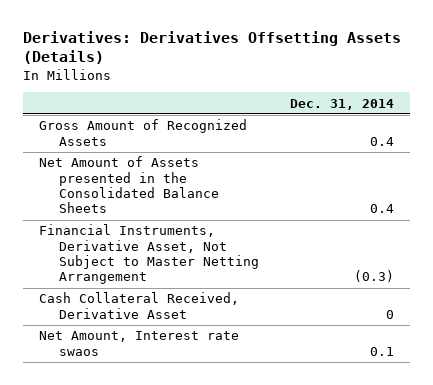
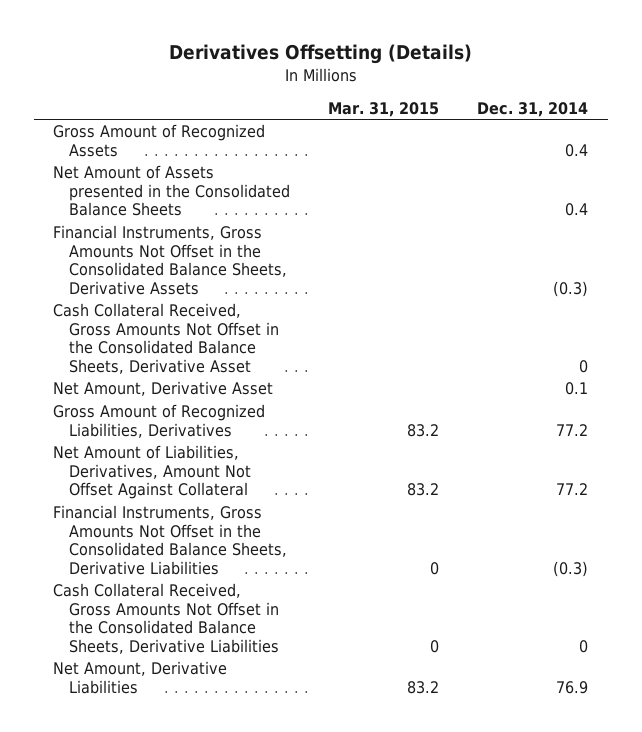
- Derivatives: Derivatives Offsetting Assets (Details)
+ Derivatives Offsetting (Details)
- | Dec. 31, 2014
+ | Mar. 31, 2015 | Dec. 31, 2014
- Financial Instruments, Derivative Asset, Not Subject to Master Netting Arrangement | (0.3)
- Cash Collateral Received, Derivative Asset | 0
- Net Amount, Interest rate swaos | 0.1
+ Financial Instruments, Gross Amounts Not Offset in the Consolidated Balance Sheets, Derivative Assets | | (0.3)
+ Cash Collateral Received, Gross Amounts Not Offset in the Consolidated Balance Sheets, Derivative Asset | | 0
+ Net Amount, Derivative Asset | | 0.1
+ Gross Amount of Recognized Liabilities, Derivatives | 83.2 | 77.2
+ Net Amount of Liabilities, Derivatives, Amount Not Offset Against Collateral | 83.2 | 77.2
+ Financial Instruments, Gross Amounts Not Offset in the Consolidated Balance Sheets, Derivative Liabilities | 0 | (0.3)
+ Cash Collateral Received, Gross Amounts Not Offset in the Consolidated Balance Sheets, Derivative Liabilities | 0 | 0
+ Net Amount, Derivative Liabilities | 83.2 | 76.9

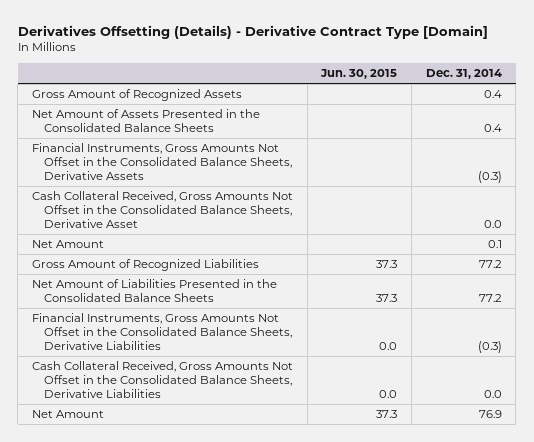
- Derivatives Offsetting (Details)
+ Derivatives Offsetting (Details) - Derivative Contract Type [Domain]
- | Mar. 31, 2015 | Dec. 31, 2014
+ | Jun. 30, 2015 | Dec. 31, 2014
- Net Amount of Assets presented in the Consolidated Balance Sheets | | 0.4
+ Net Amount of Assets Presented in the Consolidated Balance Sheets | | 0.4
- Cash Collateral Received, Gross Amounts Not Offset in the Consolidated Balance Sheets, Derivative Asset | | 0
- Net Amount, Derivative Asset | | 0.1
- Gross Amount of Recognized Liabilities, Derivatives | 83.2 | 77.2
- Net Amount of Liabilities, Derivatives, Amount Not Offset Against Collateral | 83.2 | 77.2
+ Cash Collateral Received, Gross Amounts Not Offset in the Consolidated Balance Sheets, Derivative Asset | | 0.0
+ Net Amount | | 0.1
+ Gross Amount of Recognized Liabilities | 37.3 | 77.2
+ Net Amount of Liabilities Presented in the Consolidated Balance Sheets | 37.3 | 77.2
- Cash Collateral Received, Gross Amounts Not Offset in the Consolidated Balance Sheets, Derivative Liabilities | 0 | 0
- Net Amount, Derivative Liabilities | 83.2 | 76.9
+ Cash Collateral Received, Gross Amounts Not Offset in the Consolidated Balance Sheets, Derivative Liabilities | 0.0 | 0.0
+ Net Amount | 37.3 | 76.9

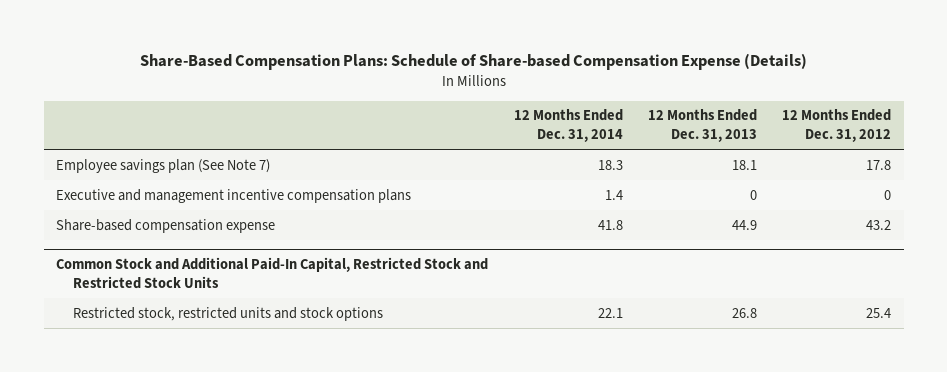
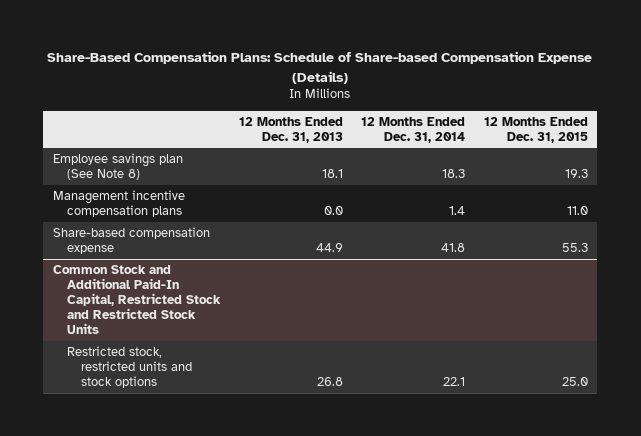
- | 12 Months Ended Dec. 31, 2014 | 12 Months Ended Dec. 31, 2013 | 12 Months Ended Dec. 31, 2012
+ | 12 Months Ended Dec. 31, 2013 | 12 Months Ended Dec. 31, 2014 | 12 Months Ended Dec. 31, 2015
- Employee savings plan (See Note 7) | 18.3 | 18.1 | 17.8
- Executive and management incentive compensation plans | 1.4 | 0 | 0
+ Employee savings plan (See Note 8) | 18.1 | 18.3 | 19.3
+ Management incentive compensation plans | 0.0 | 1.4 | 11.0

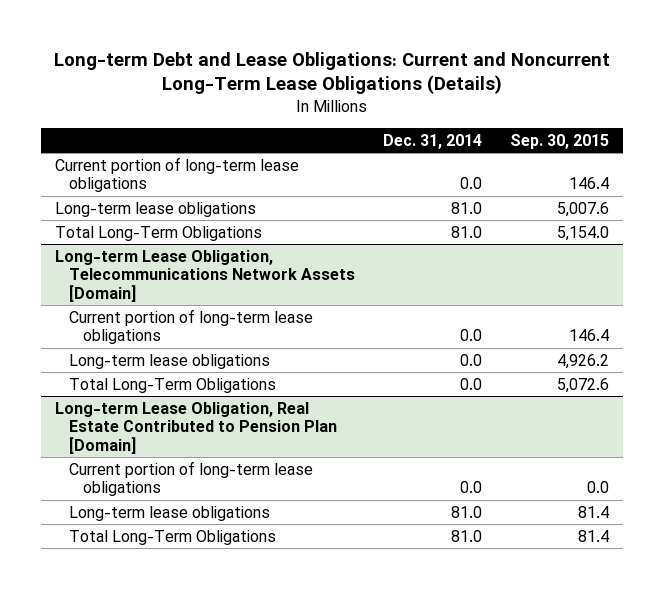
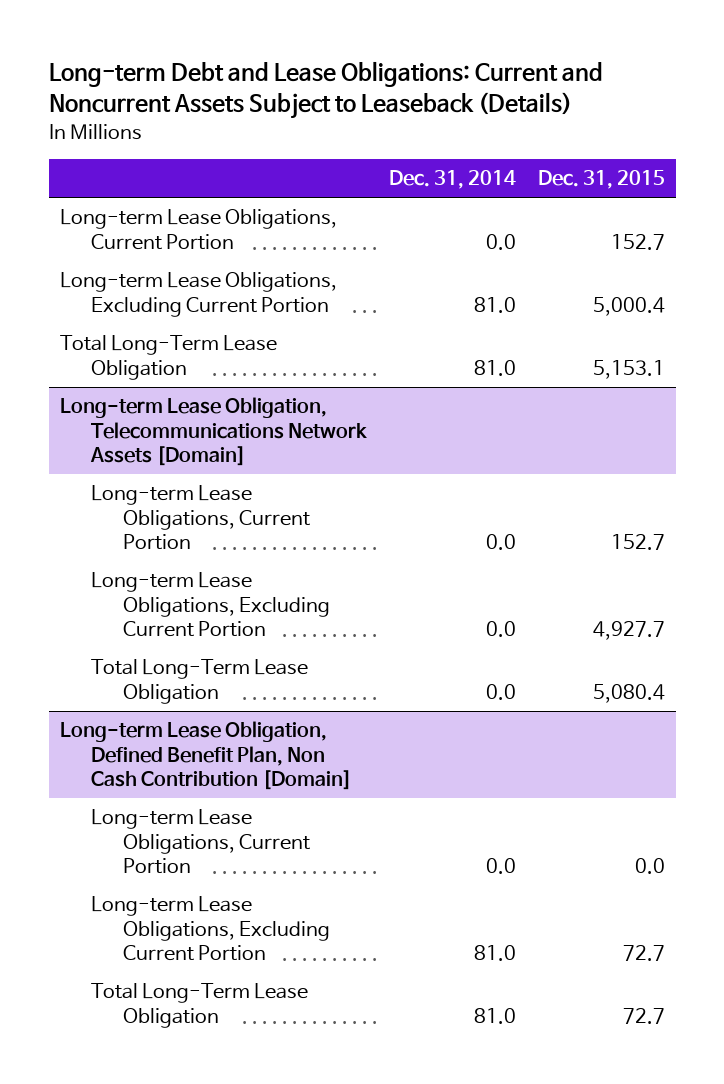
- Long-term Debt and Lease Obligations: Current and Noncurrent Long-Term Lease Obligations (Details)
+ Long-term Debt and Lease Obligations: Current and Noncurrent Assets Subject to Leaseback (Details)
- | Dec. 31, 2014 | Sep. 30, 2015
+ | Dec. 31, 2014 | Dec. 31, 2015
- Current portion of long-term lease obligations | 0.0 | 146.4
- Long-term lease obligations | 81.0 | 5,007.6
- Total Long-Term Obligations | 81.0 | 5,154.0
+ Long-term Lease Obligations, Current Portion | 0.0 | 152.7
+ Long-term Lease Obligations, Excluding Current Portion | 81.0 | 5,000.4
+ Total Long-Term Lease Obligation | 81.0 | 5,153.1
@ Long-term Lease Obligation, Telecommunications Network Assets [Domain]
- Current portion of long-term lease obligations | 0.0 | 146.4
- Long-term lease obligations | 0.0 | 4,926.2
- Total Long-Term Obligations | 0.0 | 5,072.6
- Long-term Lease Obligation, Real Estate Contributed to Pension Plan [Domain]
- Current portion of long-term lease obligations | 0.0 | 0.0
- Long-term lease obligations | 81.0 | 81.4
- Total Long-Term Obligations | 81.0 | 81.4
@ Long-term Lease Obligation, Telecommunications Network Assets [Domain]
+ Long-term Lease Obligations, Current Portion | 0.0 | 152.7
+ Long-term Lease Obligations, Excluding Current Portion | 0.0 | 4,927.7
+ Total Long-Term Lease Obligation | 0.0 | 5,080.4
+ Long-term Lease Obligation, Defined Benefit Plan, Non Cash Contribution [Domain]
+ Long-term Lease Obligations, Current Portion | 0.0 | 0.0
+ Long-term Lease Obligations, Excluding Current Portion | 81.0 | 72.7
+ Total Long-Term Lease Obligation | 81.0 | 72.7

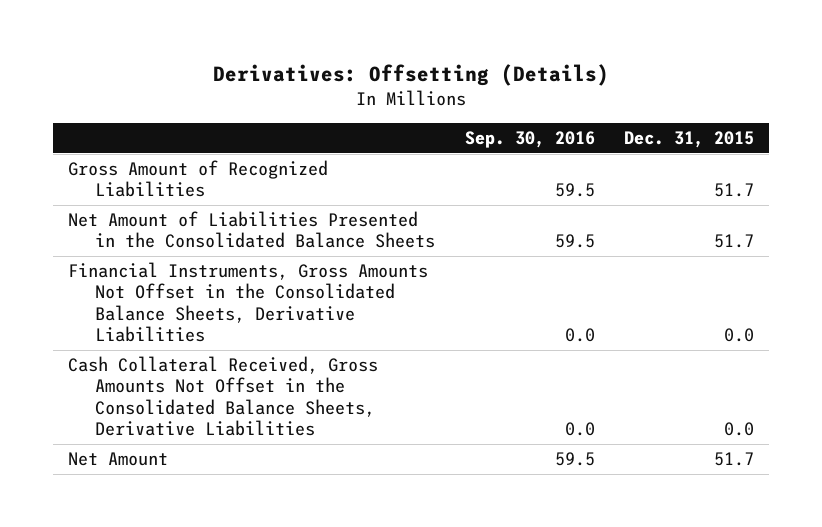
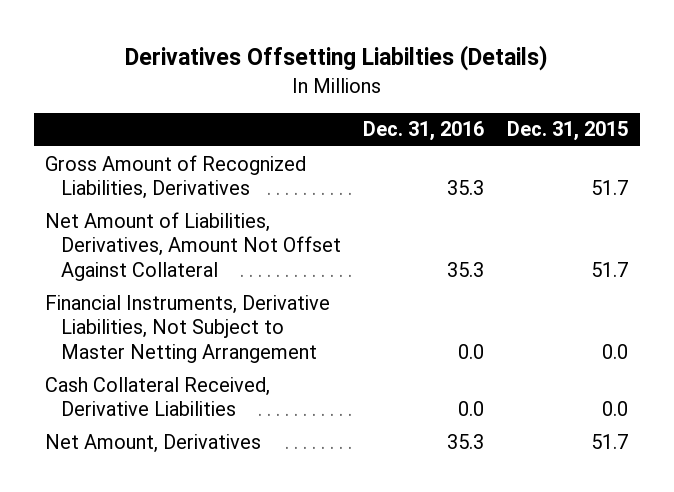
- Derivatives: Offsetting (Details)
+ Derivatives Offsetting Liabilties (Details)
- | Sep. 30, 2016 | Dec. 31, 2015
+ | Dec. 31, 2016 | Dec. 31, 2015
- Gross Amount of Recognized Liabilities | 59.5 | 51.7
- Net Amount of Liabilities Presented in the Consolidated Balance Sheets | 59.5 | 51.7
- Financial Instruments, Gross Amounts Not Offset in the Consolidated Balance Sheets, Derivative Liabilities | 0.0 | 0.0
- Cash Collateral Received, Gross Amounts Not Offset in the Consolidated Balance Sheets, Derivative Liabilities | 0.0 | 0.0
- Net Amount | 59.5 | 51.7
+ Gross Amount of Recognized Liabilities, Derivatives | 35.3 | 51.7
+ Net Amount of Liabilities, Derivatives, Amount Not Offset Against Collateral | 35.3 | 51.7
+ Financial Instruments, Derivative Liabilities, Not Subject to Master Netting Arrangement | 0.0 | 0.0
+ Cash Collateral Received, Derivative Liabilities | 0.0 | 0.0
+ Net Amount, Derivatives | 35.3 | 51.7

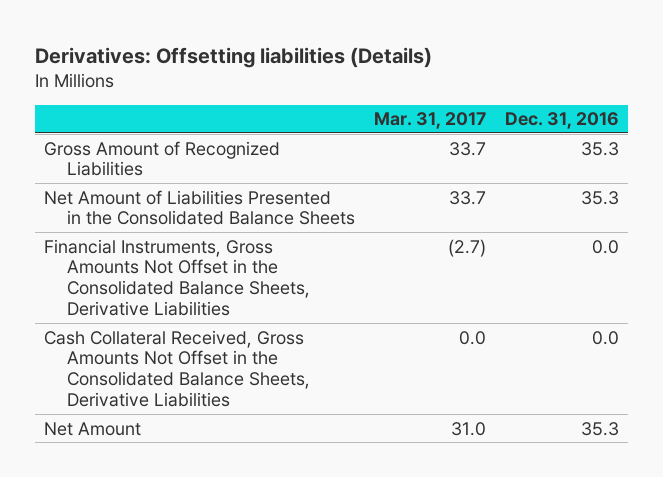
- Derivatives Offsetting Liabilties (Details)
+ Derivatives: Offsetting liabilities (Details)
- | Dec. 31, 2016 | Dec. 31, 2015
+ | Mar. 31, 2017 | Dec. 31, 2016
- Gross Amount of Recognized Liabilities, Derivatives | 35.3 | 51.7
- Net Amount of Liabilities, Derivatives, Amount Not Offset Against Collateral | 35.3 | 51.7
- Financial Instruments, Derivative Liabilities, Not Subject to Master Netting Arrangement | 0.0 | 0.0
- Cash Collateral Received, Derivative Liabilities | 0.0 | 0.0
- Net Amount, Derivatives | 35.3 | 51.7
+ Gross Amount of Recognized Liabilities | 33.7 | 35.3
+ Net Amount of Liabilities Presented in the Consolidated Balance Sheets | 33.7 | 35.3
+ Financial Instruments, Gross Amounts Not Offset in the Consolidated Balance Sheets, Derivative Liabilities | (2.7) | 0.0
+ Cash Collateral Received, Gross Amounts Not Offset in the Consolidated Balance Sheets, Derivative Liabilities | 0.0 | 0.0
+ Net Amount | 31.0 | 35.3

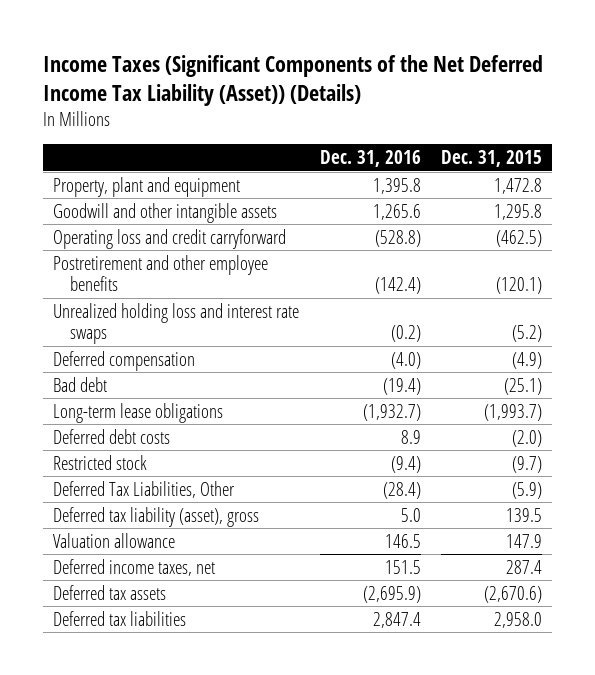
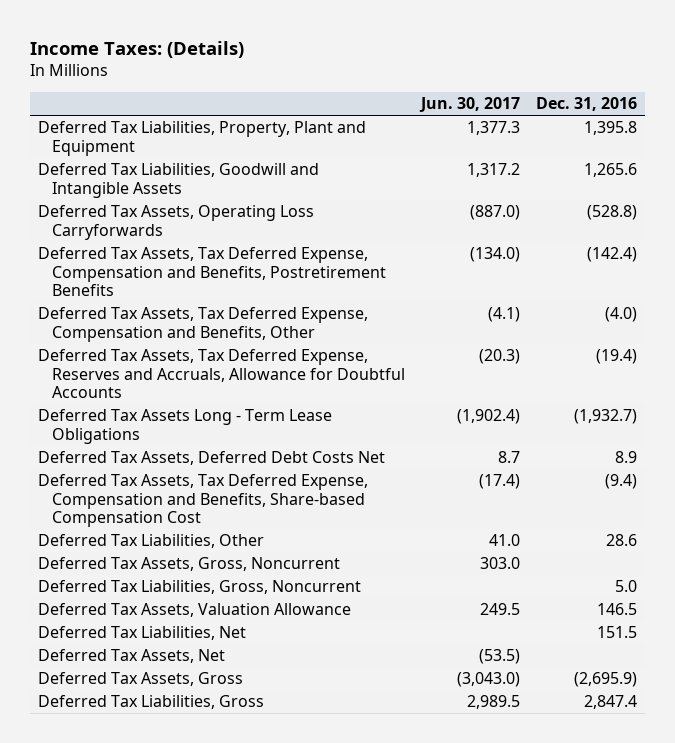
- Income Taxes (Significant Components of the Net Deferred Income Tax Liability (Asset)) (Details)
+ Income Taxes: (Details)
- | Dec. 31, 2016 | Dec. 31, 2015
+ | Jun. 30, 2017 | Dec. 31, 2016
- Property, plant and equipment | 1,395.8 | 1,472.8
- Goodwill and other intangible assets | 1,265.6 | 1,295.8
- Operating loss and credit carryforward | (528.8) | (462.5)
- Postretirement and other employee benefits | (142.4) | (120.1)
- Unrealized holding loss and interest rate swaps | (0.2) | (5.2)
- Deferred compensation | (4.0) | (4.9)
- Bad debt | (19.4) | (25.1)
- Long-term lease obligations | (1,932.7) | (1,993.7)
- Deferred debt costs | 8.9 | (2.0)
- Restricted stock | (9.4) | (9.7)
- Deferred Tax Liabilities, Other | (28.4) | (5.9)
- Deferred tax liability (asset), gross | 5.0 | 139.5
- Valuation allowance | 146.5 | 147.9
- Deferred income taxes, net | 151.5 | 287.4
- Deferred tax assets | (2,695.9) | (2,670.6)
- Deferred tax liabilities | 2,847.4 | 2,958.0
+ Deferred Tax Liabilities, Property, Plant and Equipment | 1,377.3 | 1,395.8
+ Deferred Tax Liabilities, Goodwill and Intangible Assets | 1,317.2 | 1,265.6
+ Deferred Tax Assets, Operating Loss Carryforwards | (887.0) | (528.8)
+ Deferred Tax Assets, Tax Deferred Expense, Compensation and Benefits, Postretirement Benefits | (134.0) | (142.4)
+ Deferred Tax Assets, Tax Deferred Expense, Compensation and Benefits, Other | (4.1) | (4.0)
+ Deferred Tax Assets, Tax Deferred Expense, Reserves and Accruals, Allowance for Doubtful Accounts | (20.3) | (19.4)
+ Deferred Tax Assets Long - Term Lease Obligations | (1,902.4) | (1,932.7)
+ Deferred Tax Assets, Deferred Debt Costs Net | 8.7 | 8.9
+ Deferred Tax Assets, Tax Deferred Expense, Compensation and Benefits, Share-based Compensation Cost | (17.4) | (9.4)
+ Deferred Tax Liabilities, Other | 41.0 | 28.6
+ Deferred Tax Assets, Gross, Noncurrent | 303.0 |
+ Deferred Tax Liabilities, Gross, Noncurrent | | 5.0
+ Deferred Tax Assets, Valuation Allowance | 249.5 | 146.5
+ Deferred Tax Liabilities, Net | | 151.5
+ Deferred Tax Assets, Net | (53.5) |
+ Deferred Tax Assets, Gross | (3,043.0) | (2,695.9)
+ Deferred Tax Liabilities, Gross | 2,989.5 | 2,847.4

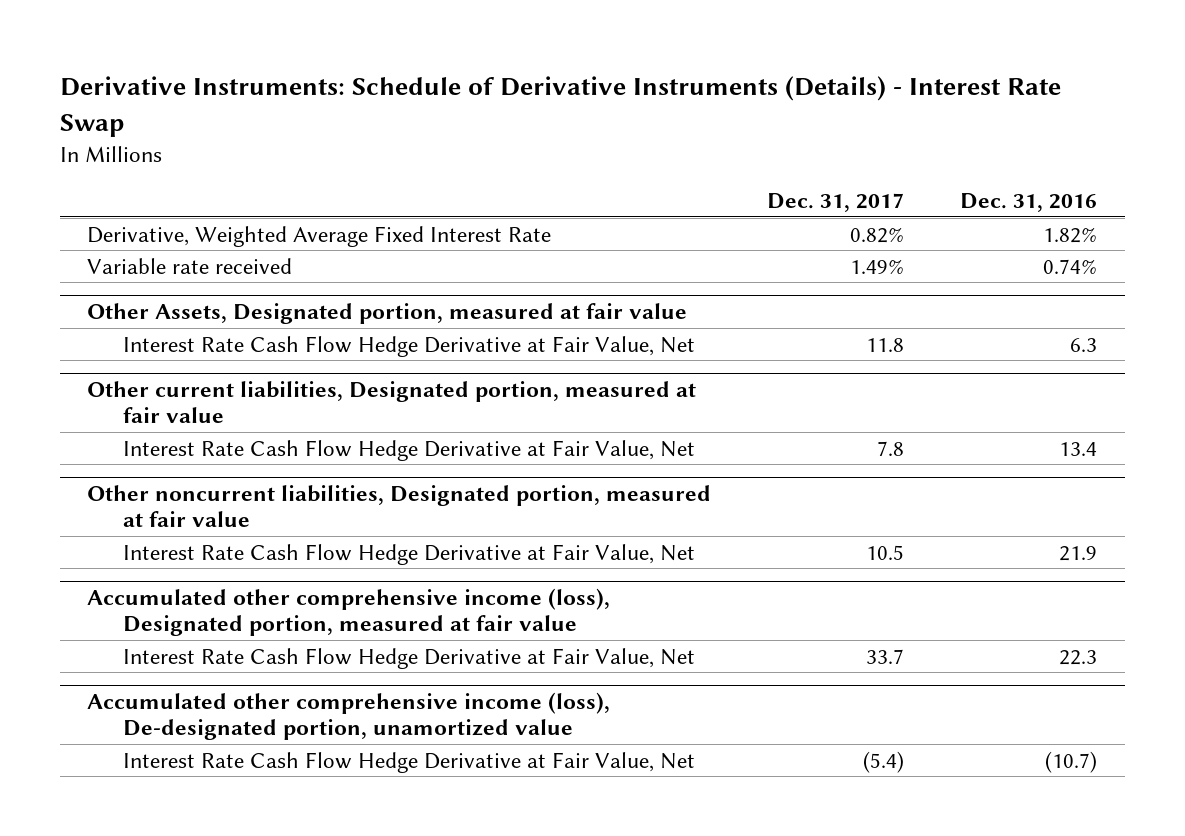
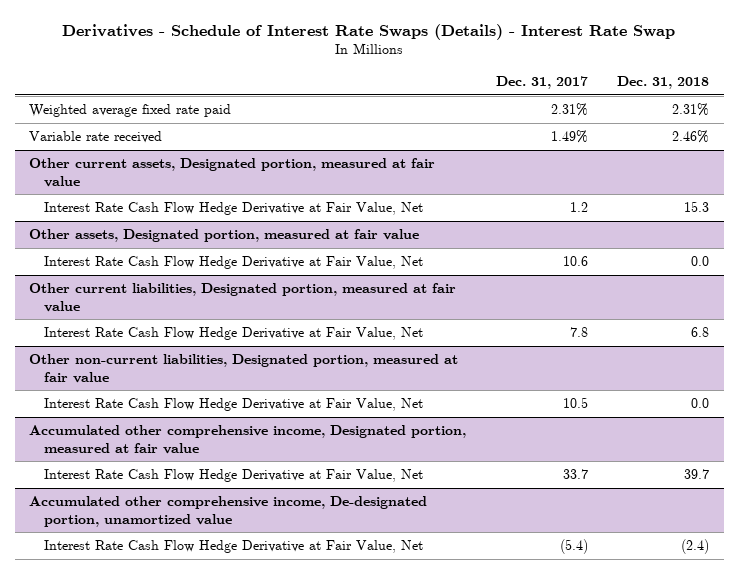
- Derivative Instruments: Schedule of Derivative Instruments (Details) - Interest Rate Swap
+ Derivatives - Schedule of Interest Rate Swaps (Details) - Interest Rate Swap
- | Dec. 31, 2017 | Dec. 31, 2016
+ | Dec. 31, 2017 | Dec. 31, 2018
- Derivative, Weighted Average Fixed Interest Rate | 0.82% | 1.82%
+ Weighted average fixed rate paid | 2.31% | 2.31%
- Other Assets, Designated portion, measured at fair value
- Interest Rate Cash Flow Hedge Derivative at Fair Value, Net | 11.8 | 6.3
+ Other current assets, Designated portion, measured at fair value
+ Interest Rate Cash Flow Hedge Derivative at Fair Value, Net | 1.2 | 15.3
+ Other assets, Designated portion, measured at fair value
+ Interest Rate Cash Flow Hedge Derivative at Fair Value, Net | 10.6 | 0.0
- Other noncurrent liabilities, Designated portion, measured at fair value
+ Other non-current liabilities, Designated portion, measured at fair value
- Accumulated other comprehensive income (loss), Designated portion, measured at fair value
+ Accumulated other comprehensive income, Designated portion, measured at fair value
- Accumulated other comprehensive income (loss), De-designated portion, unamortized value
+ Accumulated other comprehensive income, De-designated portion, unamortized value

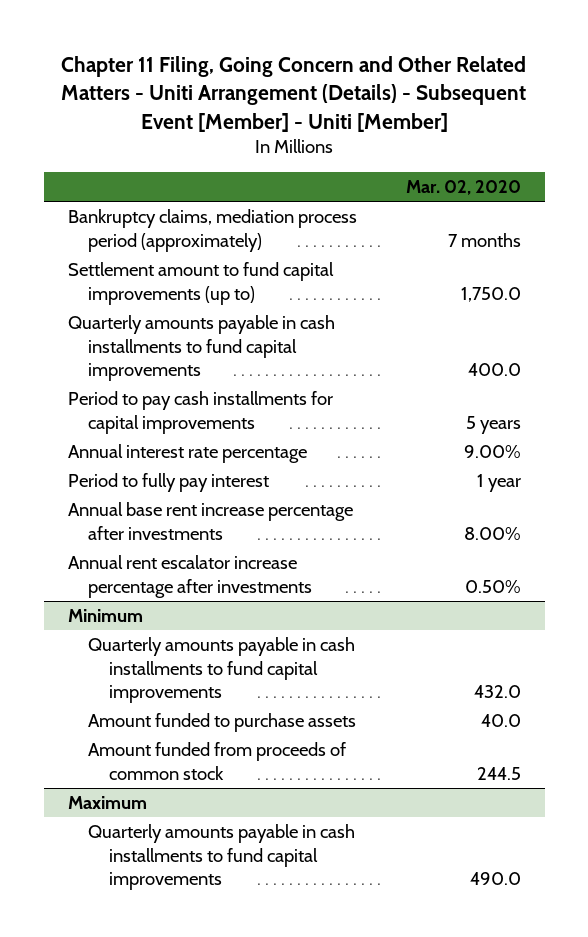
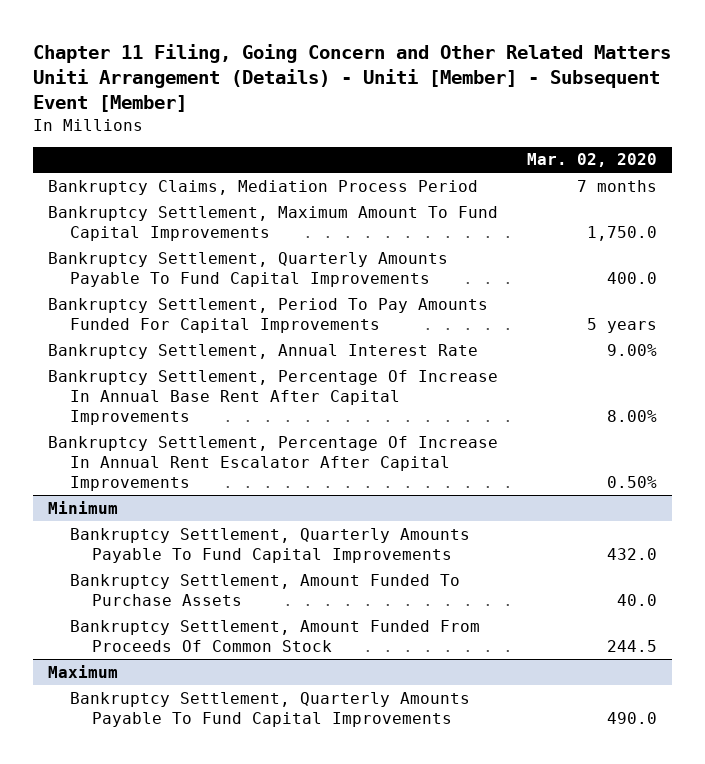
- Chapter 11 Filing, Going Concern and Other Related Matters - Uniti Arrangement (Details) - Subsequent Event [Member] - Uniti [Member]
+ Chapter 11 Filing, Going Concern and Other Related Matters Uniti Arrangement (Details) - Uniti [Member] - Subsequent Event [Member]
- Bankruptcy claims, mediation process period (approximately) | 7 months
- Settlement amount to fund capital improvements (up to) | 1,750.0
- Quarterly amounts payable in cash installments to fund capital improvements | 400.0
- Period to pay cash installments for capital improvements | 5 years
- Annual interest rate percentage | 9.00%
- Period to fully pay interest | 1 year
- Annual base rent increase percentage after investments | 8.00%
- Annual rent escalator increase percentage after investments | 0.50%
+ Bankruptcy Claims, Mediation Process Period | 7 months
+ Bankruptcy Settlement, Maximum Amount To Fund Capital Improvements | 1,750.0
+ Bankruptcy Settlement, Quarterly Amounts Payable To Fund Capital Improvements | 400.0
+ Bankruptcy Settlement, Period To Pay Amounts Funded For Capital Improvements | 5 years
+ Bankruptcy Settlement, Annual Interest Rate | 9.00%
+ Bankruptcy Settlement, Percentage Of Increase In Annual Base Rent After Capital Improvements | 8.00%
+ Bankruptcy Settlement, Percentage Of Increase In Annual Rent Escalator After Capital Improvements | 0.50%
@ Minimum
- Quarterly amounts payable in cash installments to fund capital improvements | 432.0
- Amount funded to purchase assets | 40.0
- Amount funded from proceeds of common stock | 244.5
+ Bankruptcy Settlement, Quarterly Amounts Payable To Fund Capital Improvements | 432.0
+ Bankruptcy Settlement, Amount Funded To Purchase Assets | 40.0
+ Bankruptcy Settlement, Amount Funded From Proceeds Of Common Stock | 244.5
@ Maximum
- Quarterly amounts payable in cash installments to fund capital improvements | 490.0
+ Bankruptcy Settlement, Quarterly Amounts Payable To Fund Capital Improvements | 490.0

